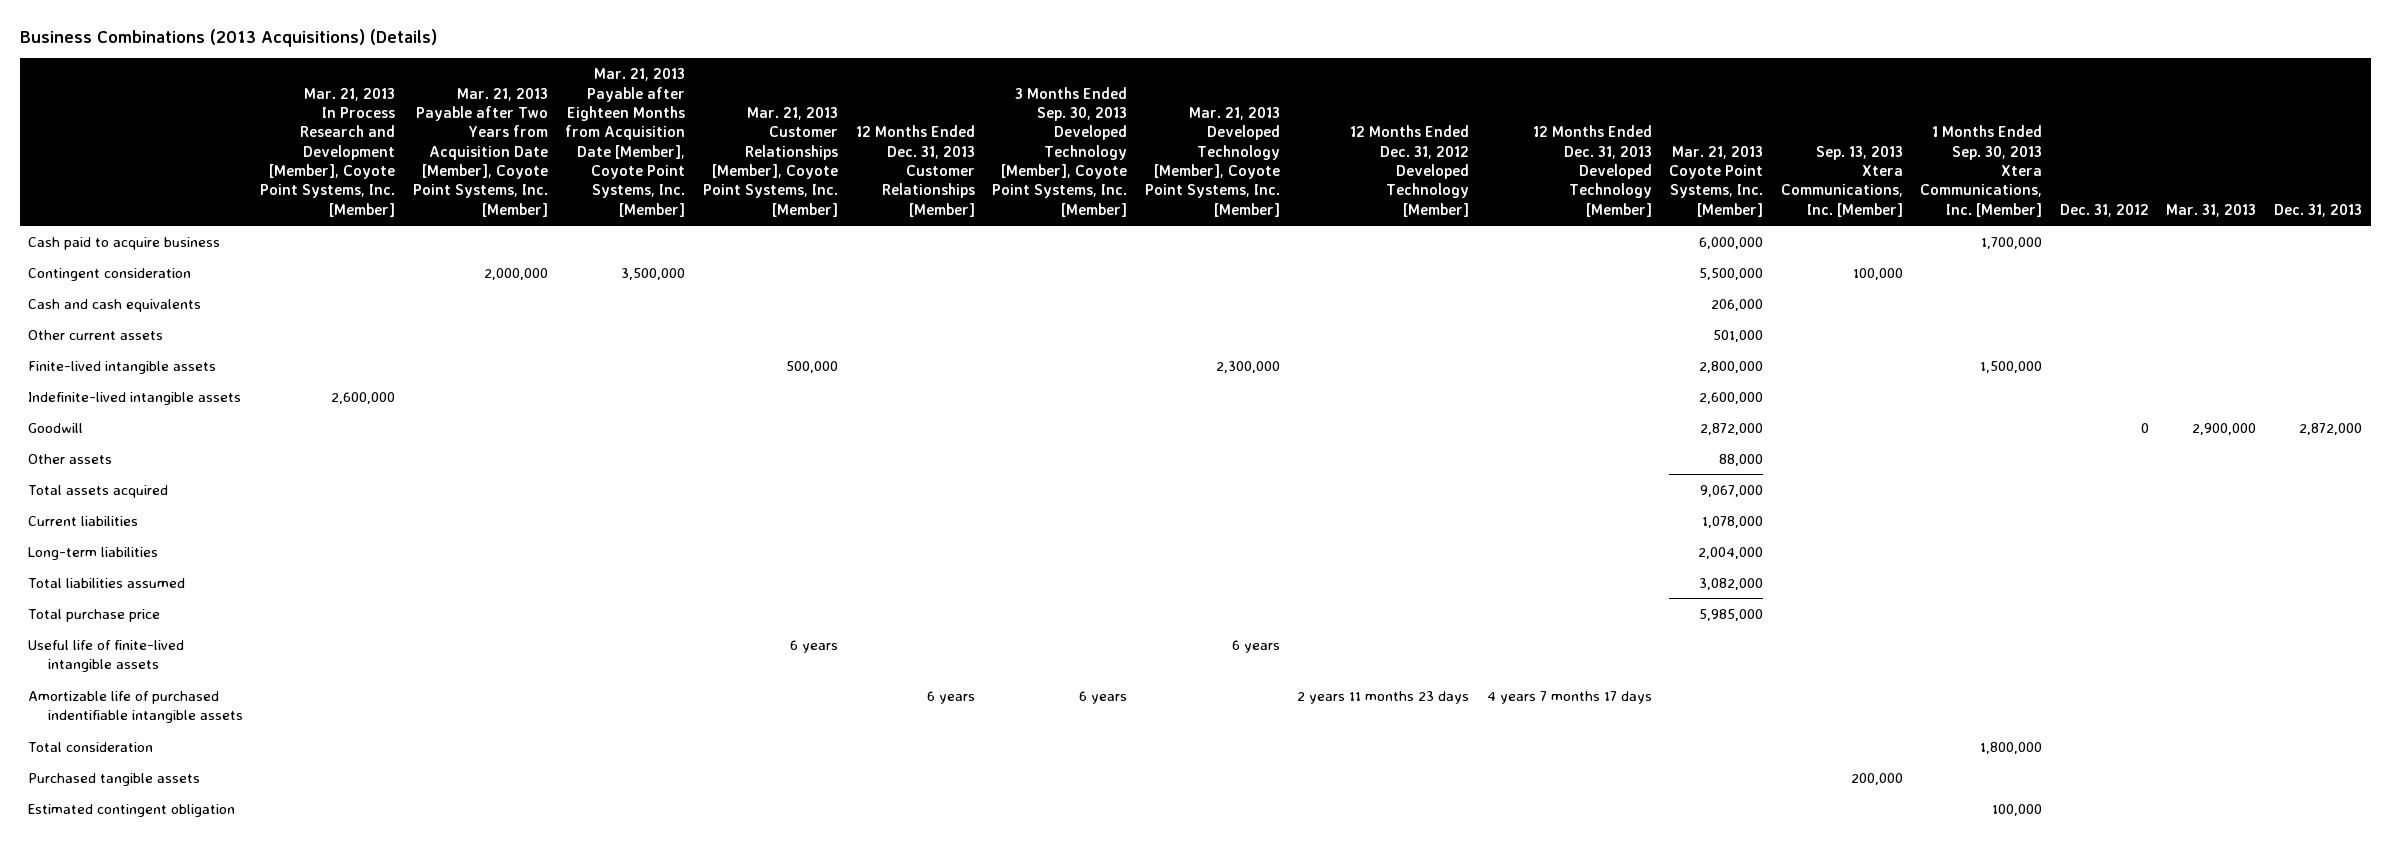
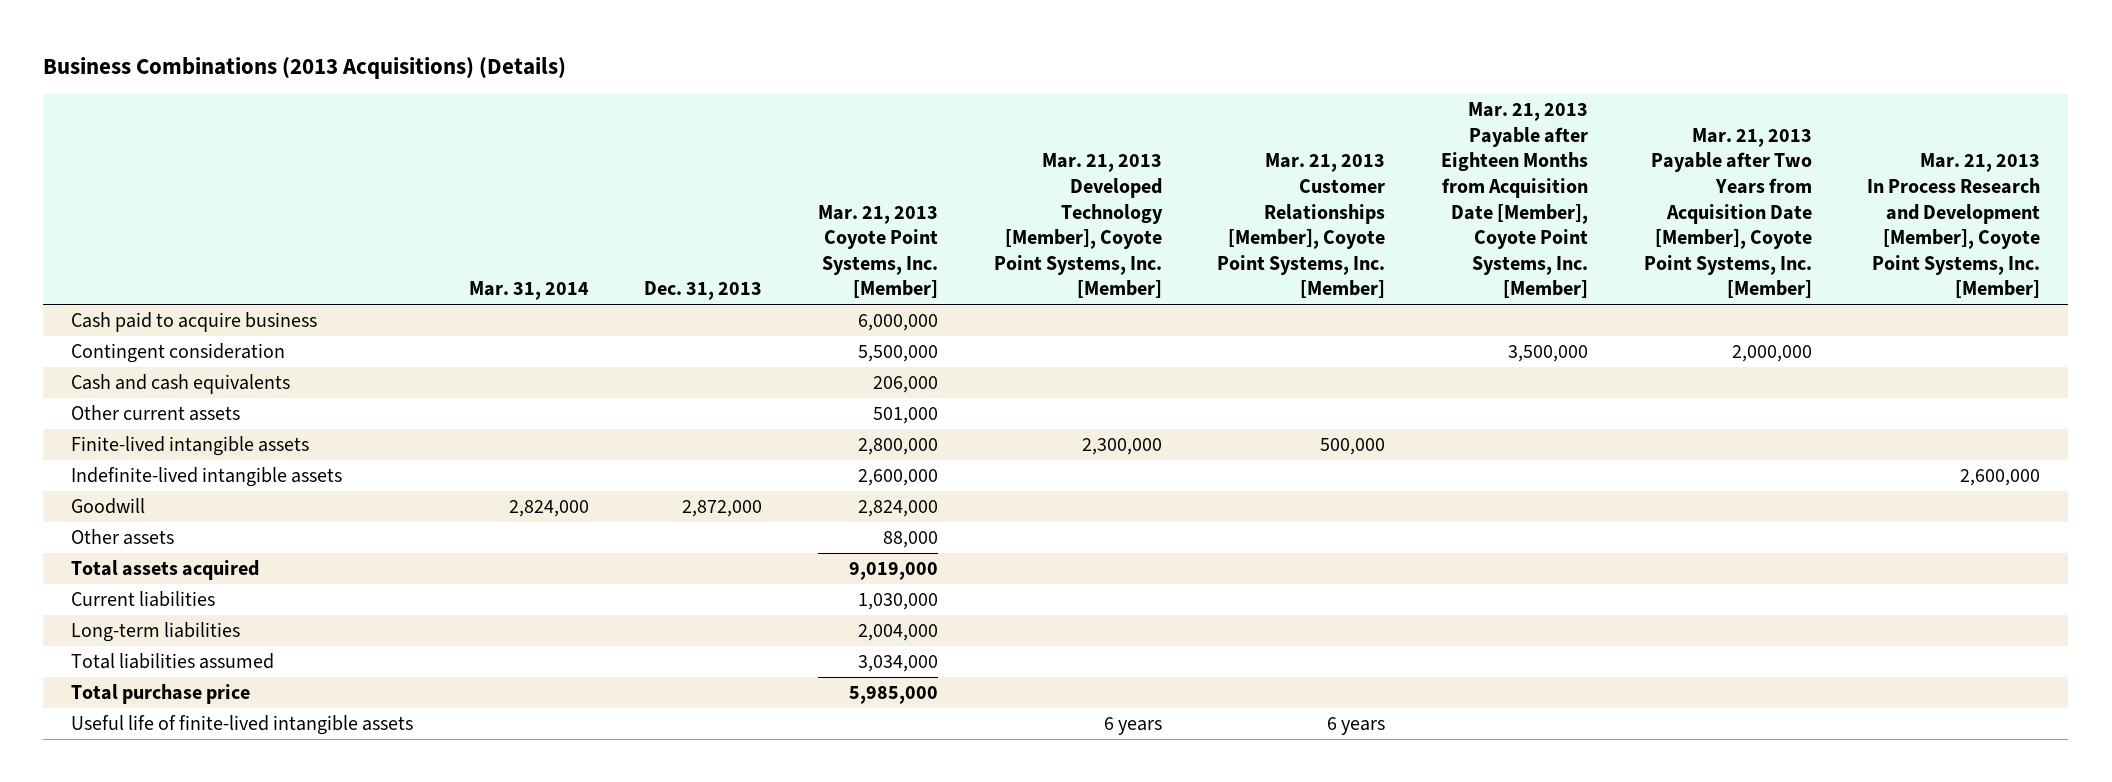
- | Mar. 21, 2013 In Process Research and Development [Member], Coyote Point Systems, Inc. [Member] | Mar. 21, 2013 Payable after Two Years from Acquisition Date [Member], Coyote Point Systems, Inc. [Member] | Mar. 21, 2013 Payable after Eighteen Months from Acquisition Date [Member], Coyote Point Systems, Inc. [Member] | Mar. 21, 2013 Customer Relationships [Member], Coyote Point Systems, Inc. [Member] | 12 Months Ended Dec. 31, 2013 Customer Relationships [Member] | 3 Months Ended Sep. 30, 2013 Developed Technology [Member], Coyote Point Systems, Inc. [Member] | Mar. 21, 2013 Developed Technology [Member], Coyote Point Systems, Inc. [Member] | 12 Months Ended Dec. 31, 2012 Developed Technology [Member] | 12 Months Ended Dec. 31, 2013 Developed Technology [Member] | Mar. 21, 2013 Coyote Point Systems, Inc. [Member] | Sep. 13, 2013 Xtera Communications, Inc. [Member] | 1 Months Ended Sep. 30, 2013 Xtera Communications, Inc. [Member] | Dec. 31, 2012 | Mar. 31, 2013 | Dec. 31, 2013
+ | Mar. 31, 2014 | Dec. 31, 2013 | Mar. 21, 2013 Coyote Point Systems, Inc. [Member] | Mar. 21, 2013 Developed Technology [Member], Coyote Point Systems, Inc. [Member] | Mar. 21, 2013 Customer Relationships [Member], Coyote Point Systems, Inc. [Member] | Mar. 21, 2013 Payable after Eighteen Months from Acquisition Date [Member], Coyote Point Systems, Inc. [Member] | Mar. 21, 2013 Payable after Two Years from Acquisition Date [Member], Coyote Point Systems, Inc. [Member] | Mar. 21, 2013 In Process Research and Development [Member], Coyote Point Systems, Inc. [Member]
- Goodwill | | | | | | | | | | 2,872,000 | | | 0 | 2,900,000 | 2,872,000
+ Goodwill | 2,824,000 | 2,872,000 | 2,824,000 | | | | |
- Total assets acquired | | | | | | | | | | 9,067,000 | | | | |
- Current liabilities | | | | | | | | | | 1,078,000 | | | | |
+ Total assets acquired | | | 9,019,000 | | | | |
+ Current liabilities | | | 1,030,000 | | | | |
- Total liabilities assumed | | | | | | | | | | 3,082,000 | | | | |
+ Total liabilities assumed | | | 3,034,000 | | | | |
- Amortizable life of purchased indentifiable intangible assets | | | | | 6 years | 6 years | | 2 years 11 months 23 days | 4 years 7 months 17 days | | | | | |
- Total consideration | | | | | | | | | | | | 1,800,000 | | |
- Purchased tangible assets | | | | | | | | | | | 200,000 | | | |
- Estimated contingent obligation | | | | | | | | | | | | 100,000 | | |

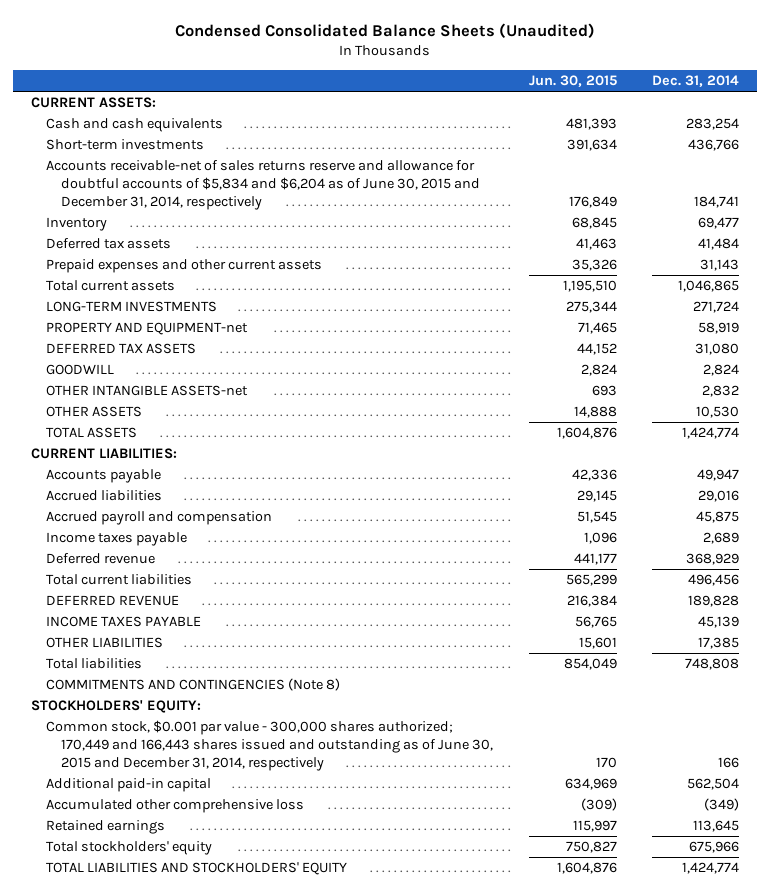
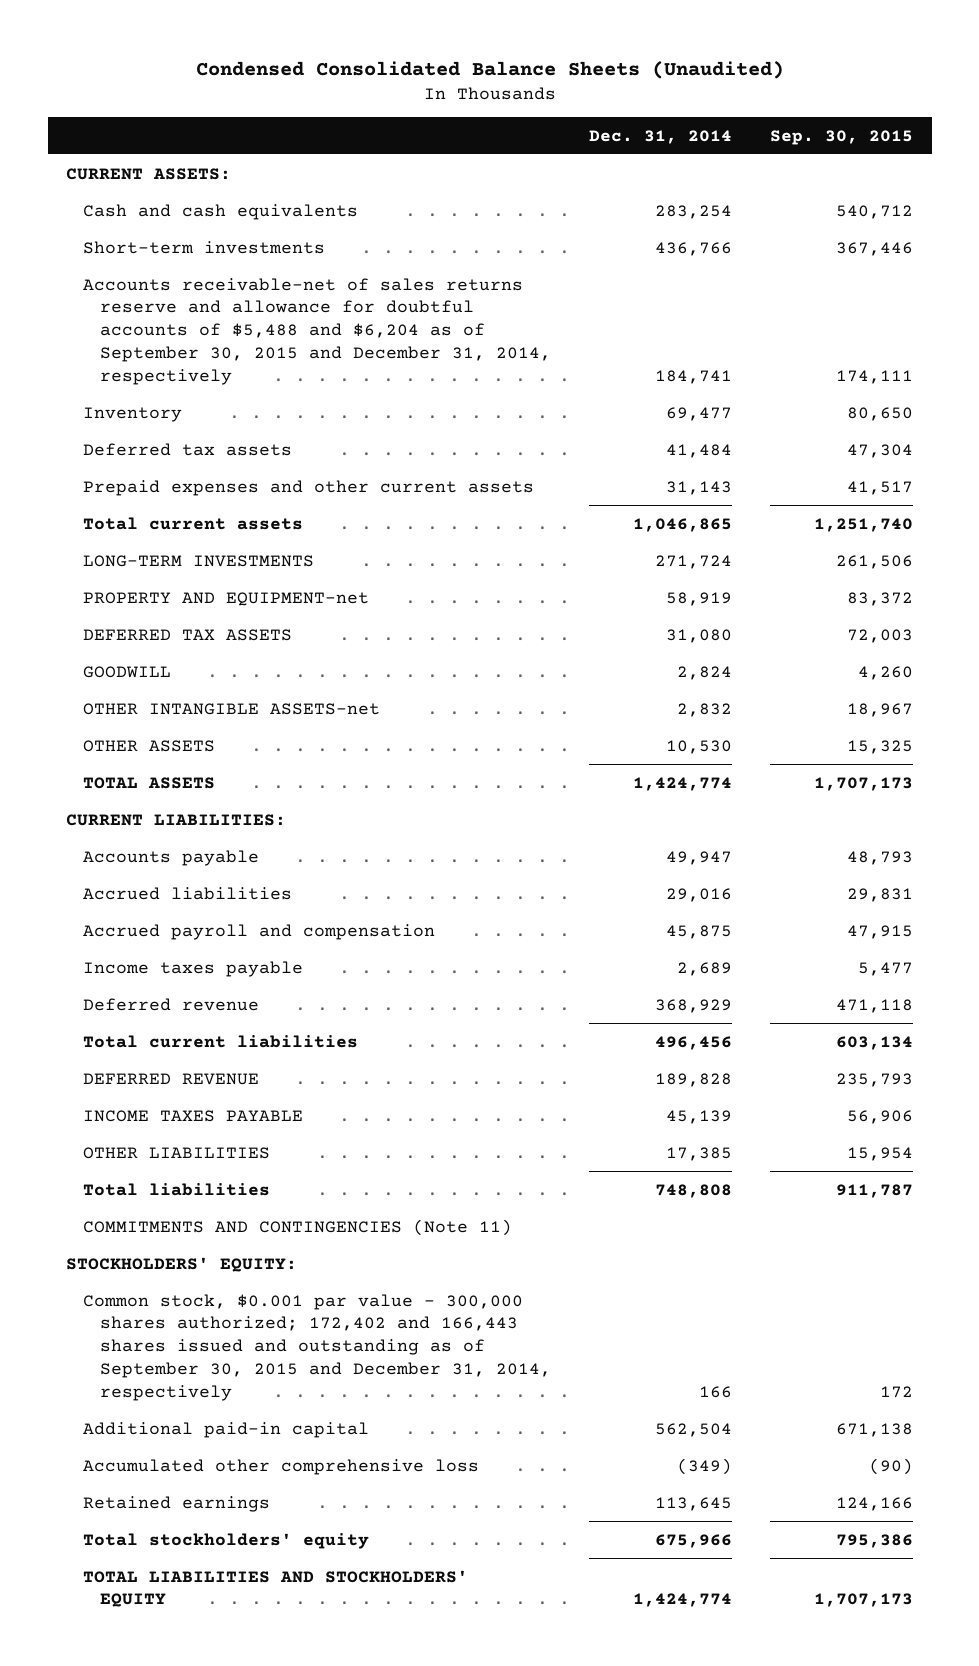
- | Jun. 30, 2015 | Dec. 31, 2014
+ | Dec. 31, 2014 | Sep. 30, 2015
- Accounts receivable-net of sales returns reserve and allowance for doubtful accounts of $5,834 and $6,204 as of June 30, 2015 and December 31, 2014, respectively | 176,849 | 184,741
+ Accounts receivable-net of sales returns reserve and allowance for doubtful accounts of $5,488 and $6,204 as of September 30, 2015 and December 31, 2014, respectively | 184,741 | 174,111
- COMMITMENTS AND CONTINGENCIES (Note 8)
+ COMMITMENTS AND CONTINGENCIES (Note 11)
- Common stock, $0.001 par value - 300,000 shares authorized; 170,449 and 166,443 shares issued and outstanding as of June 30, 2015 and December 31, 2014, respectively | 170 | 166
+ Common stock, $0.001 par value - 300,000 shares authorized; 172,402 and 166,443 shares issued and outstanding as of September 30, 2015 and December 31, 2014, respectively | 166 | 172

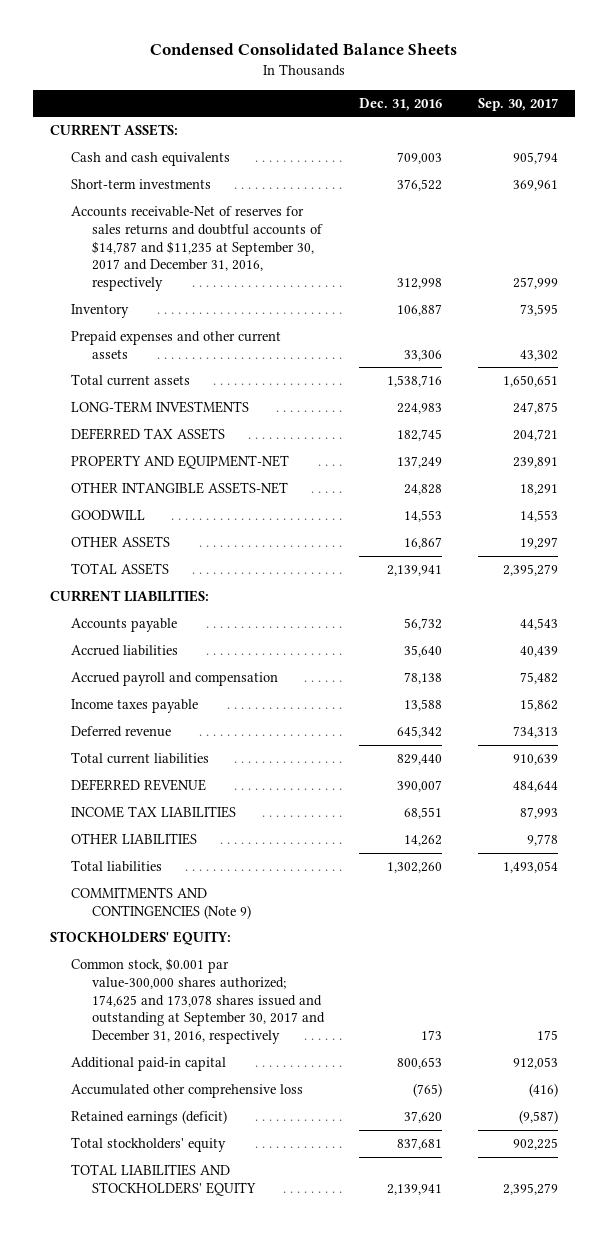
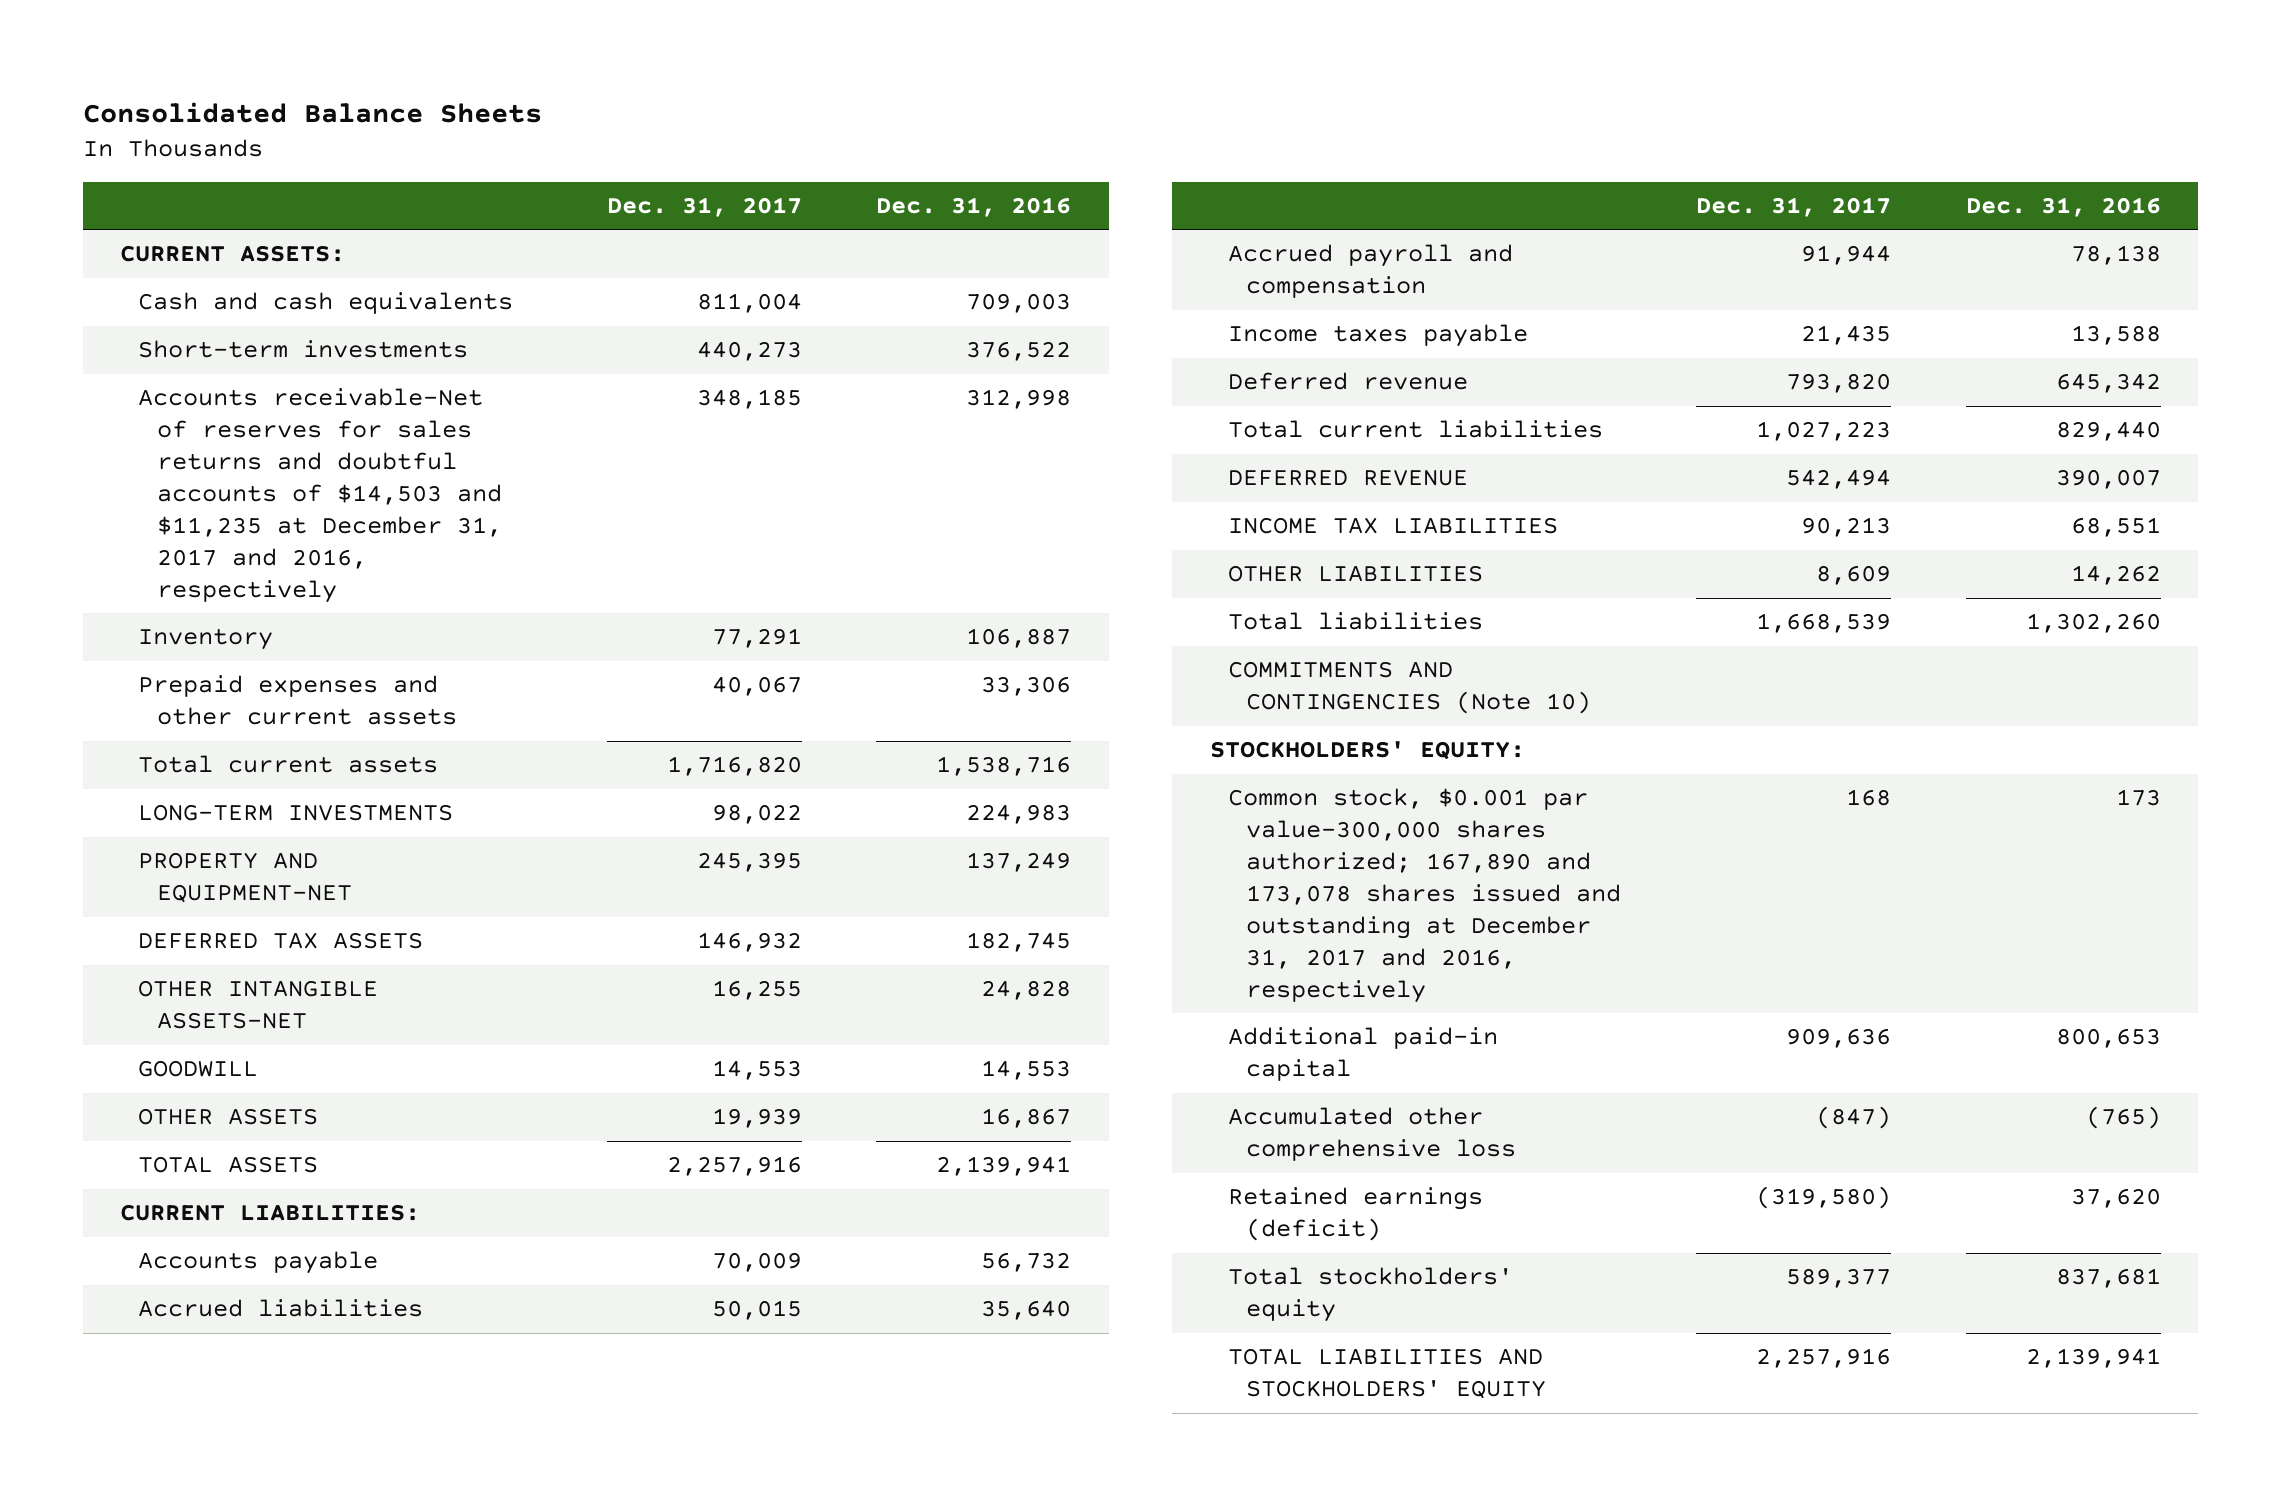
- Condensed Consolidated Balance Sheets
+ Consolidated Balance Sheets
- | Dec. 31, 2016 | Sep. 30, 2017
+ | Dec. 31, 2017 | Dec. 31, 2016
- Accounts receivable-Net of reserves for sales returns and doubtful accounts of $14,787 and $11,235 at September 30, 2017 and December 31, 2016, respectively | 312,998 | 257,999
+ Accounts receivable-Net of reserves for sales returns and doubtful accounts of $14,503 and $11,235 at December 31, 2017 and 2016, respectively | 348,185 | 312,998
moved down: DEFERRED TAX ASSETS | 146,932 | 182,745
- COMMITMENTS AND CONTINGENCIES (Note 9)
+ COMMITMENTS AND CONTINGENCIES (Note 10)
- Common stock, $0.001 par value-300,000 shares authorized; 174,625 and 173,078 shares issued and outstanding at September 30, 2017 and December 31, 2016, respectively | 173 | 175
+ Common stock, $0.001 par value-300,000 shares authorized; 167,890 and 173,078 shares issued and outstanding at December 31, 2017 and 2016, respectively | 168 | 173

